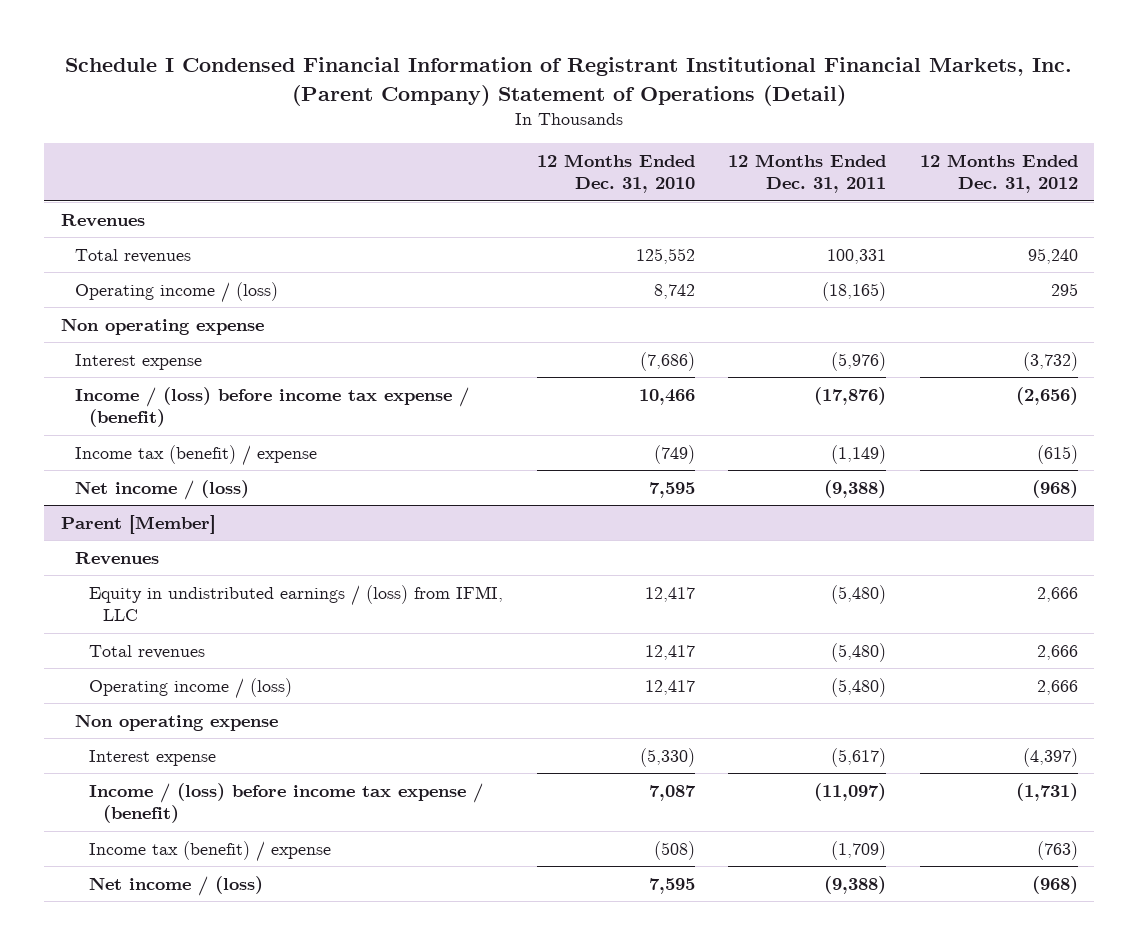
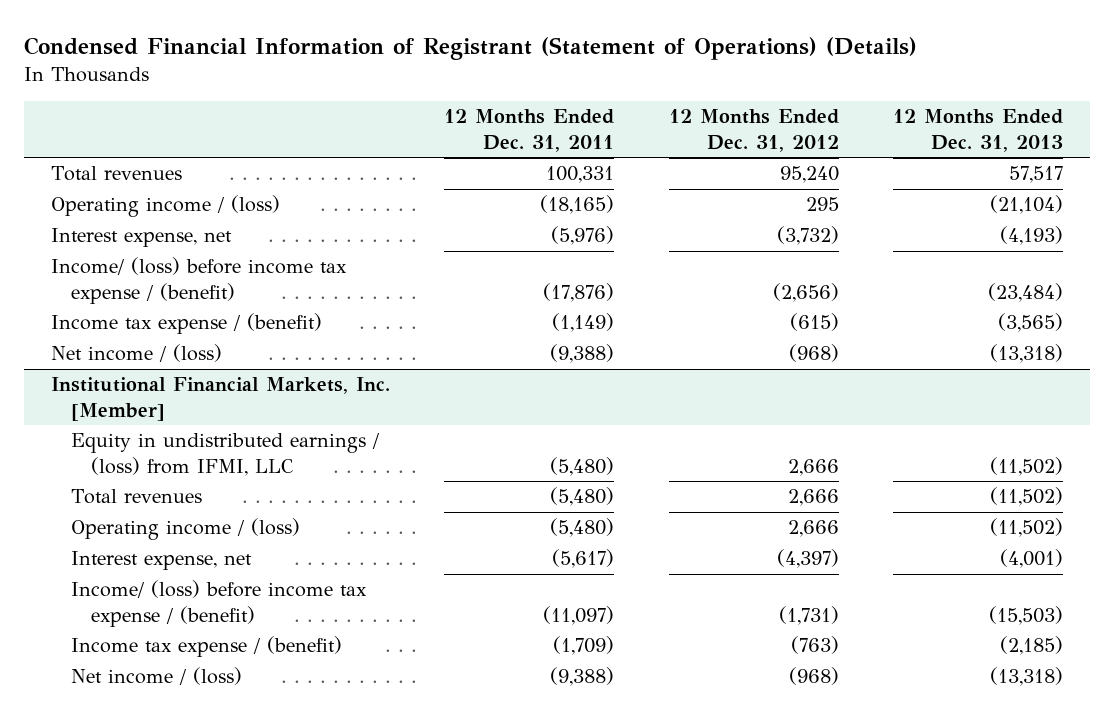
- Schedule I Condensed Financial Information of Registrant Institutional Financial Markets, Inc. (Parent Company) Statement of Operations (Detail)
+ Condensed Financial Information of Registrant (Statement of Operations) (Details)
- | 12 Months Ended Dec. 31, 2010 | 12 Months Ended Dec. 31, 2011 | 12 Months Ended Dec. 31, 2012
+ | 12 Months Ended Dec. 31, 2011 | 12 Months Ended Dec. 31, 2012 | 12 Months Ended Dec. 31, 2013
- Revenues
- Non operating expense
- Interest expense | (7,686) | (5,976) | (3,732)
- Income / (loss) before income tax expense / (benefit) | 10,466 | (17,876) | (2,656)
- Income tax (benefit) / expense | (749) | (1,149) | (615)
+ Interest expense, net | (5,976) | (3,732) | (4,193)
+ Income/ (loss) before income tax expense / (benefit) | (17,876) | (2,656) | (23,484)
+ Income tax expense / (benefit) | (1,149) | (615) | (3,565)
- Parent [Member]
- Revenues
+ Institutional Financial Markets, Inc. [Member]
- Non operating expense
- Interest expense | (5,330) | (5,617) | (4,397)
- Income / (loss) before income tax expense / (benefit) | 7,087 | (11,097) | (1,731)
- Income tax (benefit) / expense | (508) | (1,709) | (763)
+ Interest expense, net | (5,617) | (4,397) | (4,001)
+ Income/ (loss) before income tax expense / (benefit) | (11,097) | (1,731) | (15,503)
+ Income tax expense / (benefit) | (1,709) | (763) | (2,185)

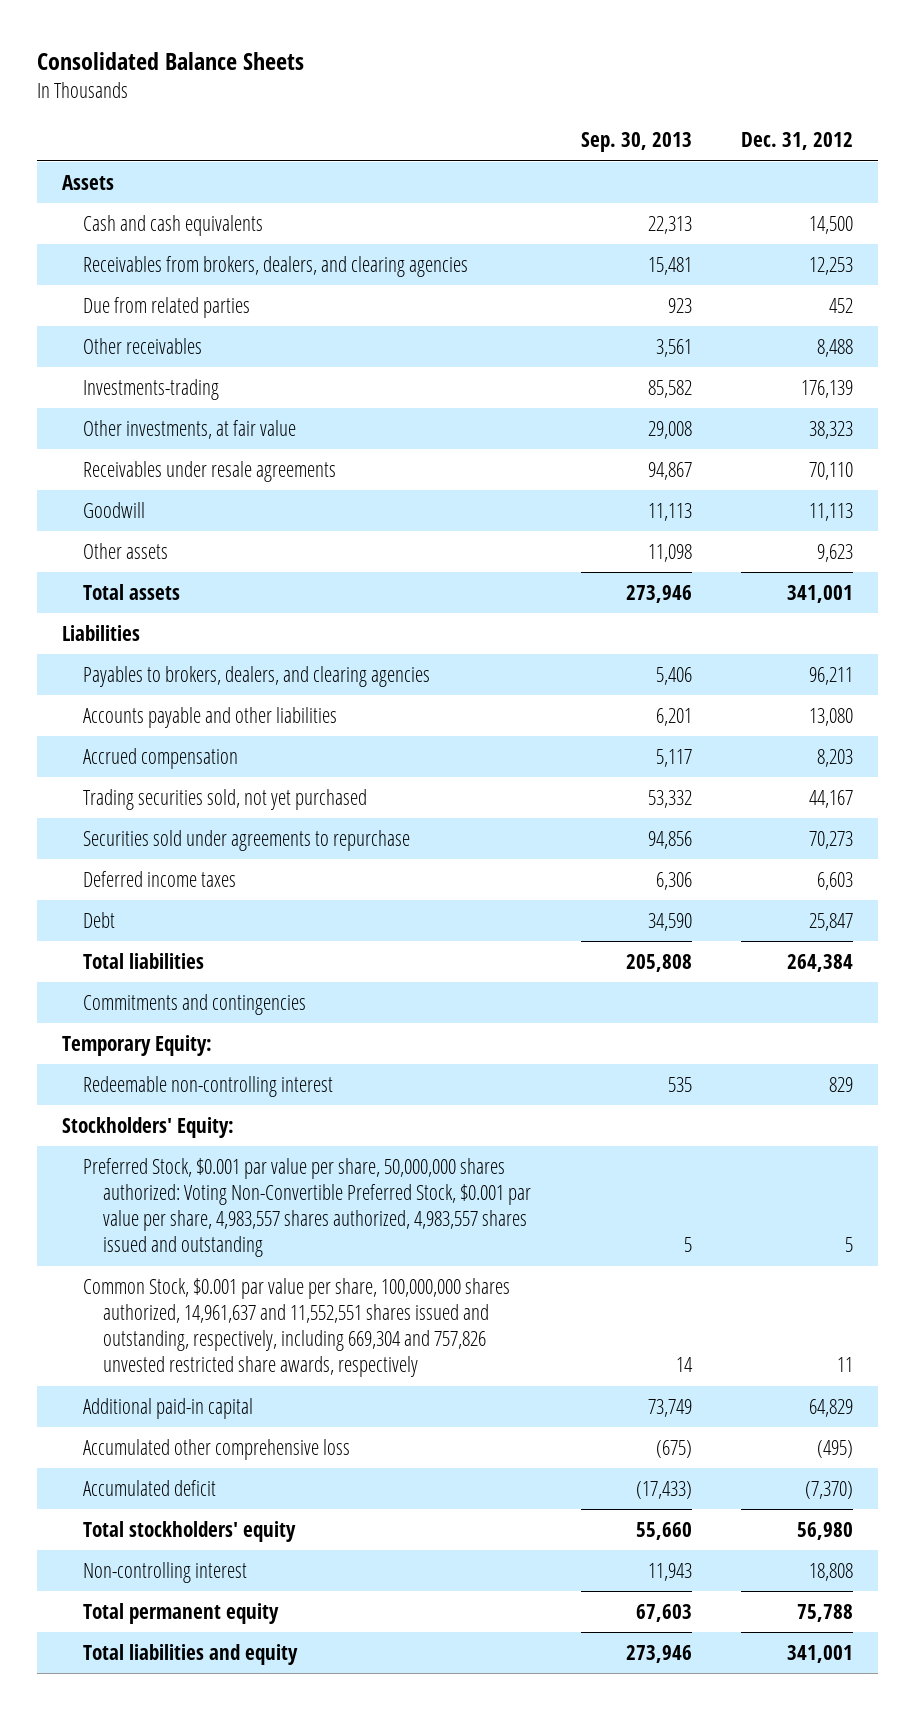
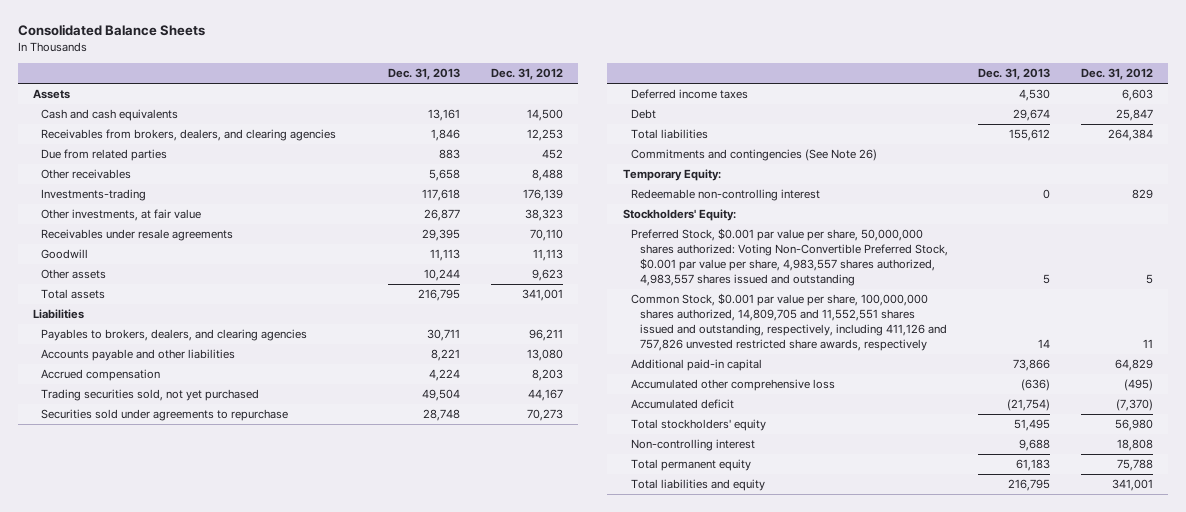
- | Sep. 30, 2013 | Dec. 31, 2012
+ | Dec. 31, 2013 | Dec. 31, 2012
- Commitments and contingencies
+ Commitments and contingencies (See Note 26)
- Common Stock, $0.001 par value per share, 100,000,000 shares authorized, 14,961,637 and 11,552,551 shares issued and outstanding, respectively, including 669,304 and 757,826 unvested restricted share awards, respectively | 14 | 11
+ Common Stock, $0.001 par value per share, 100,000,000 shares authorized, 14,809,705 and 11,552,551 shares issued and outstanding, respectively, including 411,126 and 757,826 unvested restricted share awards, respectively | 14 | 11

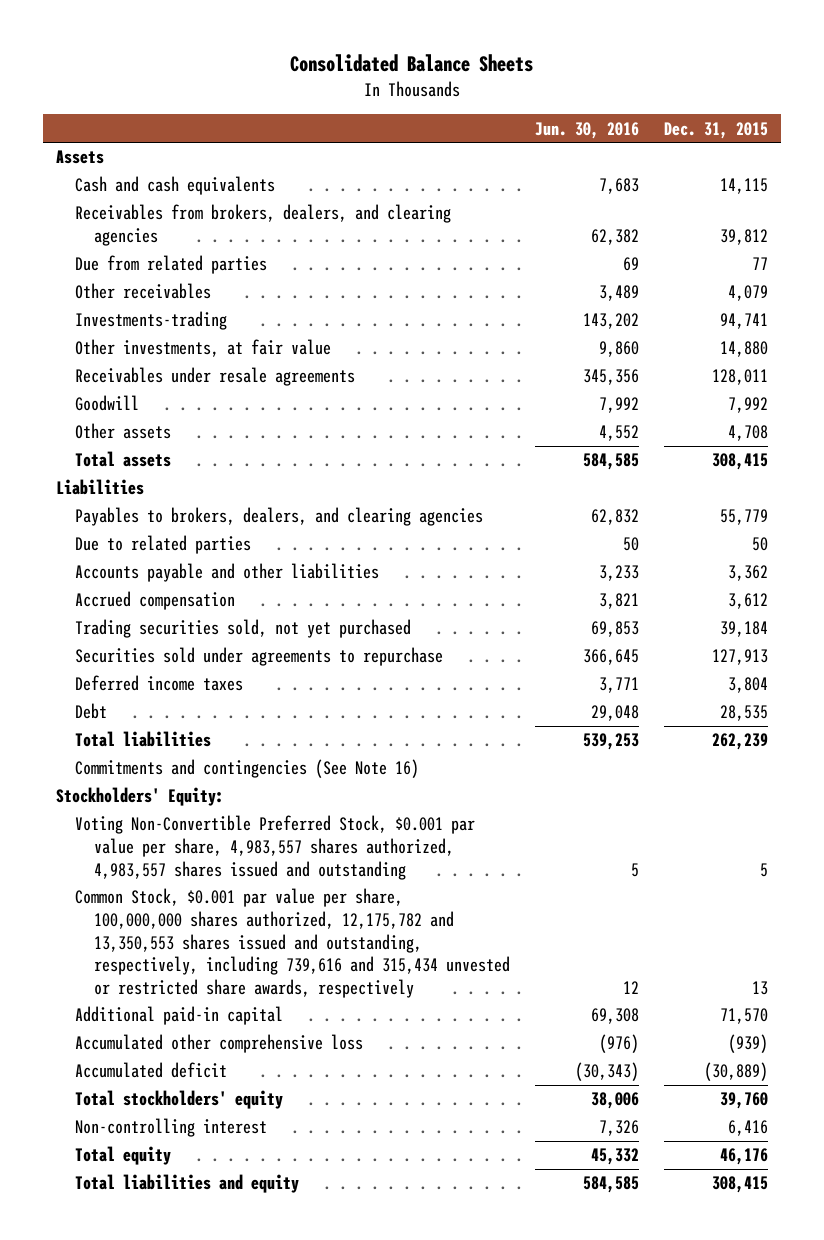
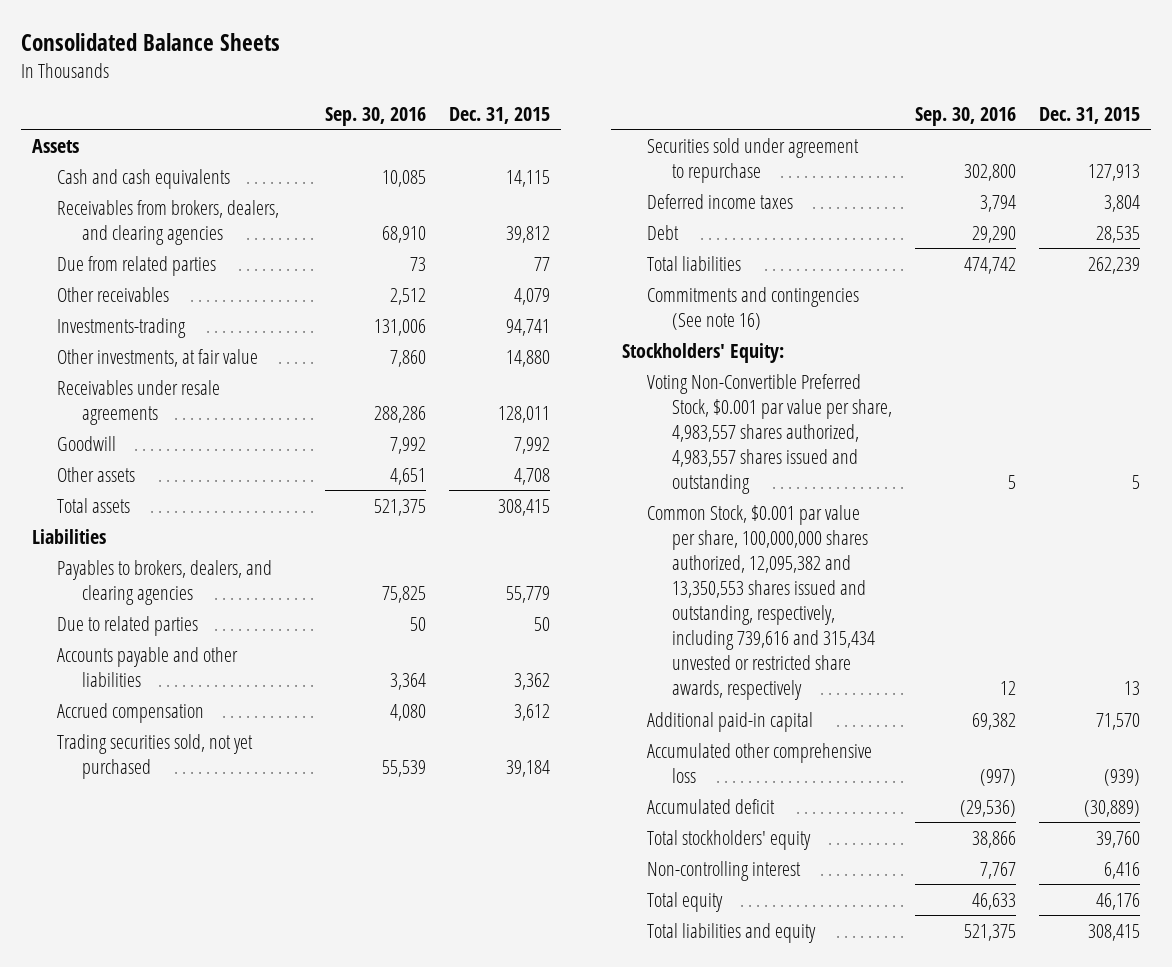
- | Jun. 30, 2016 | Dec. 31, 2015
+ | Sep. 30, 2016 | Dec. 31, 2015
- Securities sold under agreements to repurchase | 366,645 | 127,913
+ Securities sold under agreement to repurchase | 302,800 | 127,913
- Commitments and contingencies (See Note 16)
+ Commitments and contingencies (See note 16)
- Common Stock, $0.001 par value per share, 100,000,000 shares authorized, 12,175,782 and 13,350,553 shares issued and outstanding, respectively, including 739,616 and 315,434 unvested or restricted share awards, respectively | 12 | 13
+ Common Stock, $0.001 par value per share, 100,000,000 shares authorized, 12,095,382 and 13,350,553 shares issued and outstanding, respectively, including 739,616 and 315,434 unvested or restricted share awards, respectively | 12 | 13

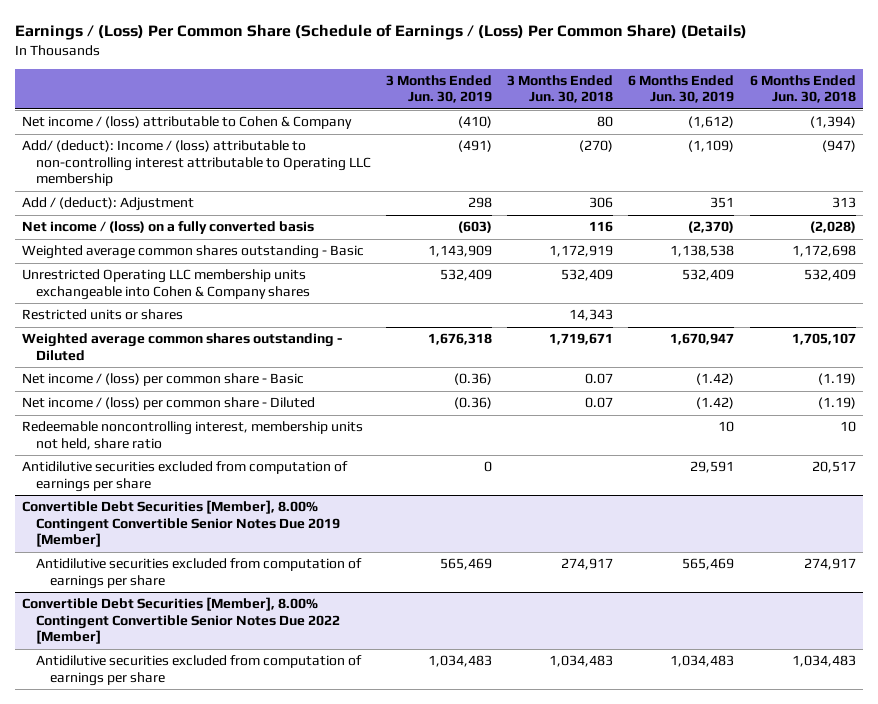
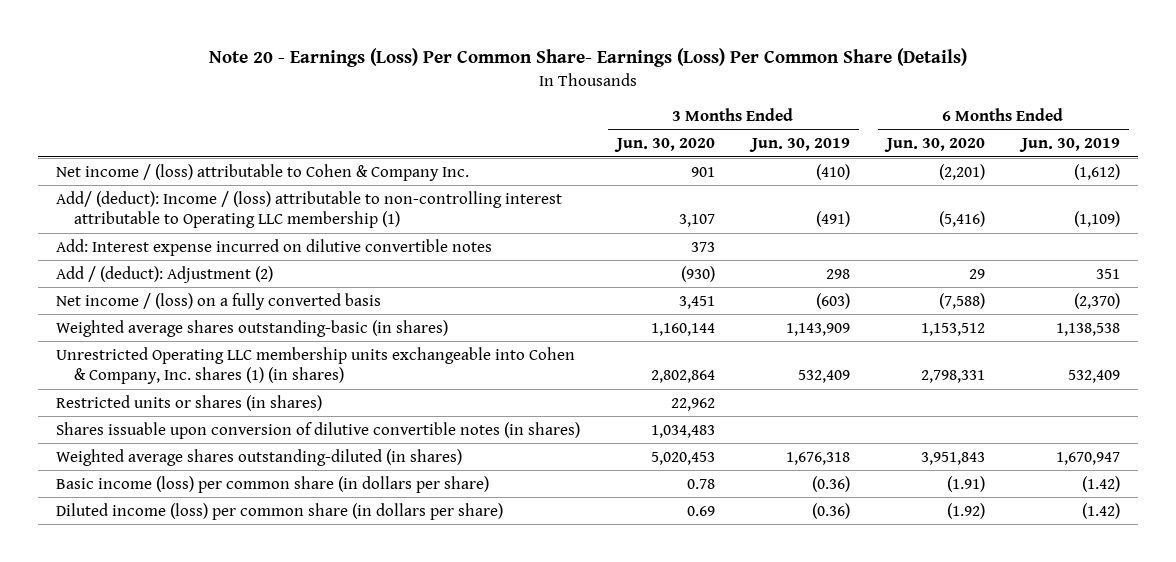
- Earnings / (Loss) Per Common Share (Schedule of Earnings / (Loss) Per Common Share) (Details)
+ Note 20 - Earnings (Loss) Per Common Share- Earnings (Loss) Per Common Share (Details)
- | 3 Months Ended Jun. 30, 2019 | 3 Months Ended Jun. 30, 2018 | 6 Months Ended Jun. 30, 2019 | 6 Months Ended Jun. 30, 2018
+ | 3 Months Ended Jun. 30, 2020 | 3 Months Ended Jun. 30, 2019 | 6 Months Ended Jun. 30, 2020 | 6 Months Ended Jun. 30, 2019
- Net income / (loss) attributable to Cohen & Company | (410) | 80 | (1,612) | (1,394)
- Add/ (deduct): Income / (loss) attributable to non-controlling interest attributable to Operating LLC membership | (491) | (270) | (1,109) | (947)
- Add / (deduct): Adjustment | 298 | 306 | 351 | 313
+ Net income / (loss) attributable to Cohen & Company Inc. | 901 | (410) | (2,201) | (1,612)
+ Add/ (deduct): Income / (loss) attributable to non-controlling interest attributable to Operating LLC membership (1) | 3,107 | (491) | (5,416) | (1,109)
+ Add: Interest expense incurred on dilutive convertible notes | 373 | | |
+ Add / (deduct): Adjustment (2) | (930) | 298 | 29 | 351
- Weighted average common shares outstanding - Basic | 1,143,909 | 1,172,919 | 1,138,538 | 1,172,698
- Unrestricted Operating LLC membership units exchangeable into Cohen & Company shares | 532,409 | 532,409 | 532,409 | 532,409
- Restricted units or shares | | 14,343 | |
- Weighted average common shares outstanding - Diluted | 1,676,318 | 1,719,671 | 1,670,947 | 1,705,107
- Net income / (loss) per common share - Basic | (0.36) | 0.07 | (1.42) | (1.19)
- Net income / (loss) per common share - Diluted | (0.36) | 0.07 | (1.42) | (1.19)
- Redeemable noncontrolling interest, membership units not held, share ratio | | | 10 | 10
- Antidilutive securities excluded from computation of earnings per share | 0 | | 29,591 | 20,517
- Convertible Debt Securities [Member], 8.00% Contingent Convertible Senior Notes Due 2019 [Member]
- Antidilutive securities excluded from computation of earnings per share | 565,469 | 274,917 | 565,469 | 274,917
- Convertible Debt Securities [Member], 8.00% Contingent Convertible Senior Notes Due 2022 [Member]
- Antidilutive securities excluded from computation of earnings per share | 1,034,483 | 1,034,483 | 1,034,483 | 1,034,483
+ Weighted average shares outstanding-basic (in shares) | 1,160,144 | 1,143,909 | 1,153,512 | 1,138,538
+ Unrestricted Operating LLC membership units exchangeable into Cohen & Company, Inc. shares (1) (in shares) | 2,802,864 | 532,409 | 2,798,331 | 532,409
+ Restricted units or shares (in shares) | 22,962 | | |
+ Shares issuable upon conversion of dilutive convertible notes (in shares) | 1,034,483 | | |
+ Weighted average shares outstanding-diluted (in shares) | 5,020,453 | 1,676,318 | 3,951,843 | 1,670,947
+ Basic income (loss) per common share (in dollars per share) | 0.78 | (0.36) | (1.91) | (1.42)
+ Diluted income (loss) per common share (in dollars per share) | 0.69 | (0.36) | (1.92) | (1.42)

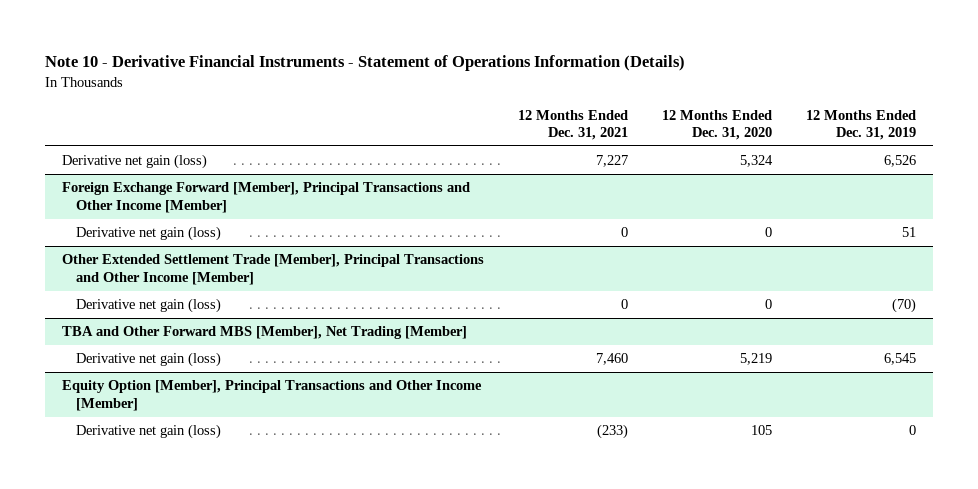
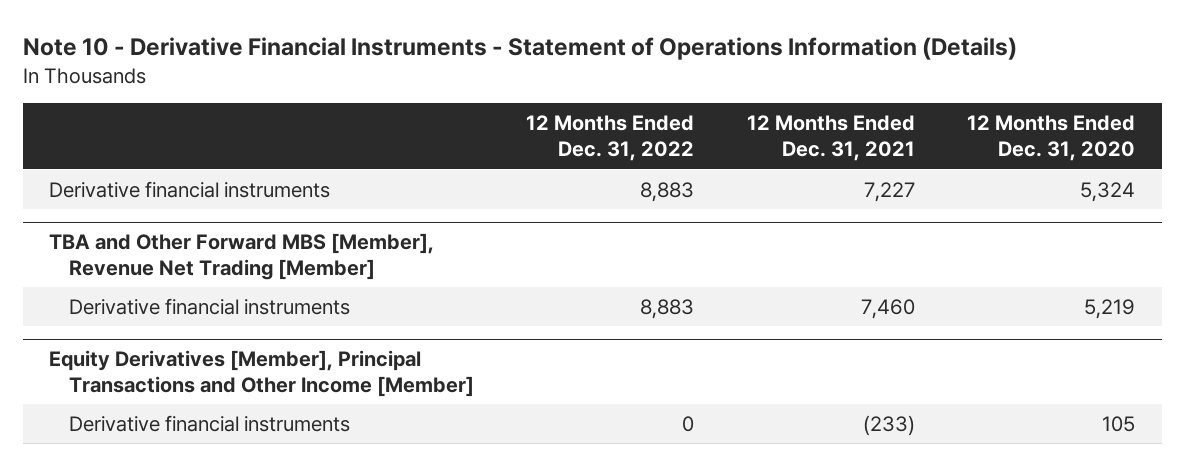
- | 12 Months Ended Dec. 31, 2021 | 12 Months Ended Dec. 31, 2020 | 12 Months Ended Dec. 31, 2019
+ | 12 Months Ended Dec. 31, 2022 | 12 Months Ended Dec. 31, 2021 | 12 Months Ended Dec. 31, 2020
- Derivative net gain (loss) | 7,227 | 5,324 | 6,526
- Foreign Exchange Forward [Member], Principal Transactions and Other Income [Member]
- Derivative net gain (loss) | 0 | 0 | 51
- Other Extended Settlement Trade [Member], Principal Transactions and Other Income [Member]
- Derivative net gain (loss) | 0 | 0 | (70)
- TBA and Other Forward MBS [Member], Net Trading [Member]
- Derivative net gain (loss) | 7,460 | 5,219 | 6,545
- Equity Option [Member], Principal Transactions and Other Income [Member]
- Derivative net gain (loss) | (233) | 105 | 0
+ Derivative financial instruments | 8,883 | 7,227 | 5,324
+ TBA and Other Forward MBS [Member], Revenue Net Trading [Member]
+ Derivative financial instruments | 8,883 | 7,460 | 5,219
+ Equity Derivatives [Member], Principal Transactions and Other Income [Member]
+ Derivative financial instruments | 0 | (233) | 105

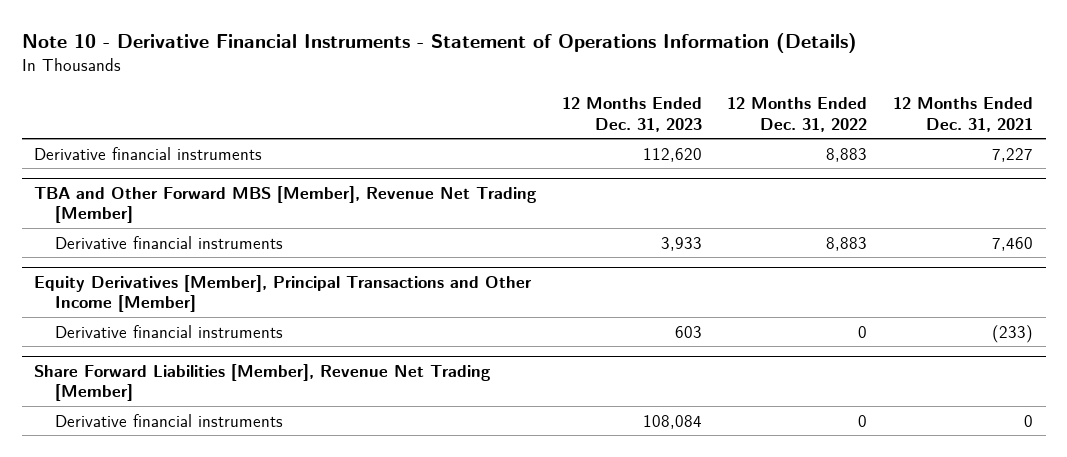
- | 12 Months Ended Dec. 31, 2022 | 12 Months Ended Dec. 31, 2021 | 12 Months Ended Dec. 31, 2020
+ | 12 Months Ended Dec. 31, 2023 | 12 Months Ended Dec. 31, 2022 | 12 Months Ended Dec. 31, 2021
+ Share Forward Liabilities [Member], Revenue Net Trading [Member]
+ Derivative financial instruments | 108,084 | 0 | 0

